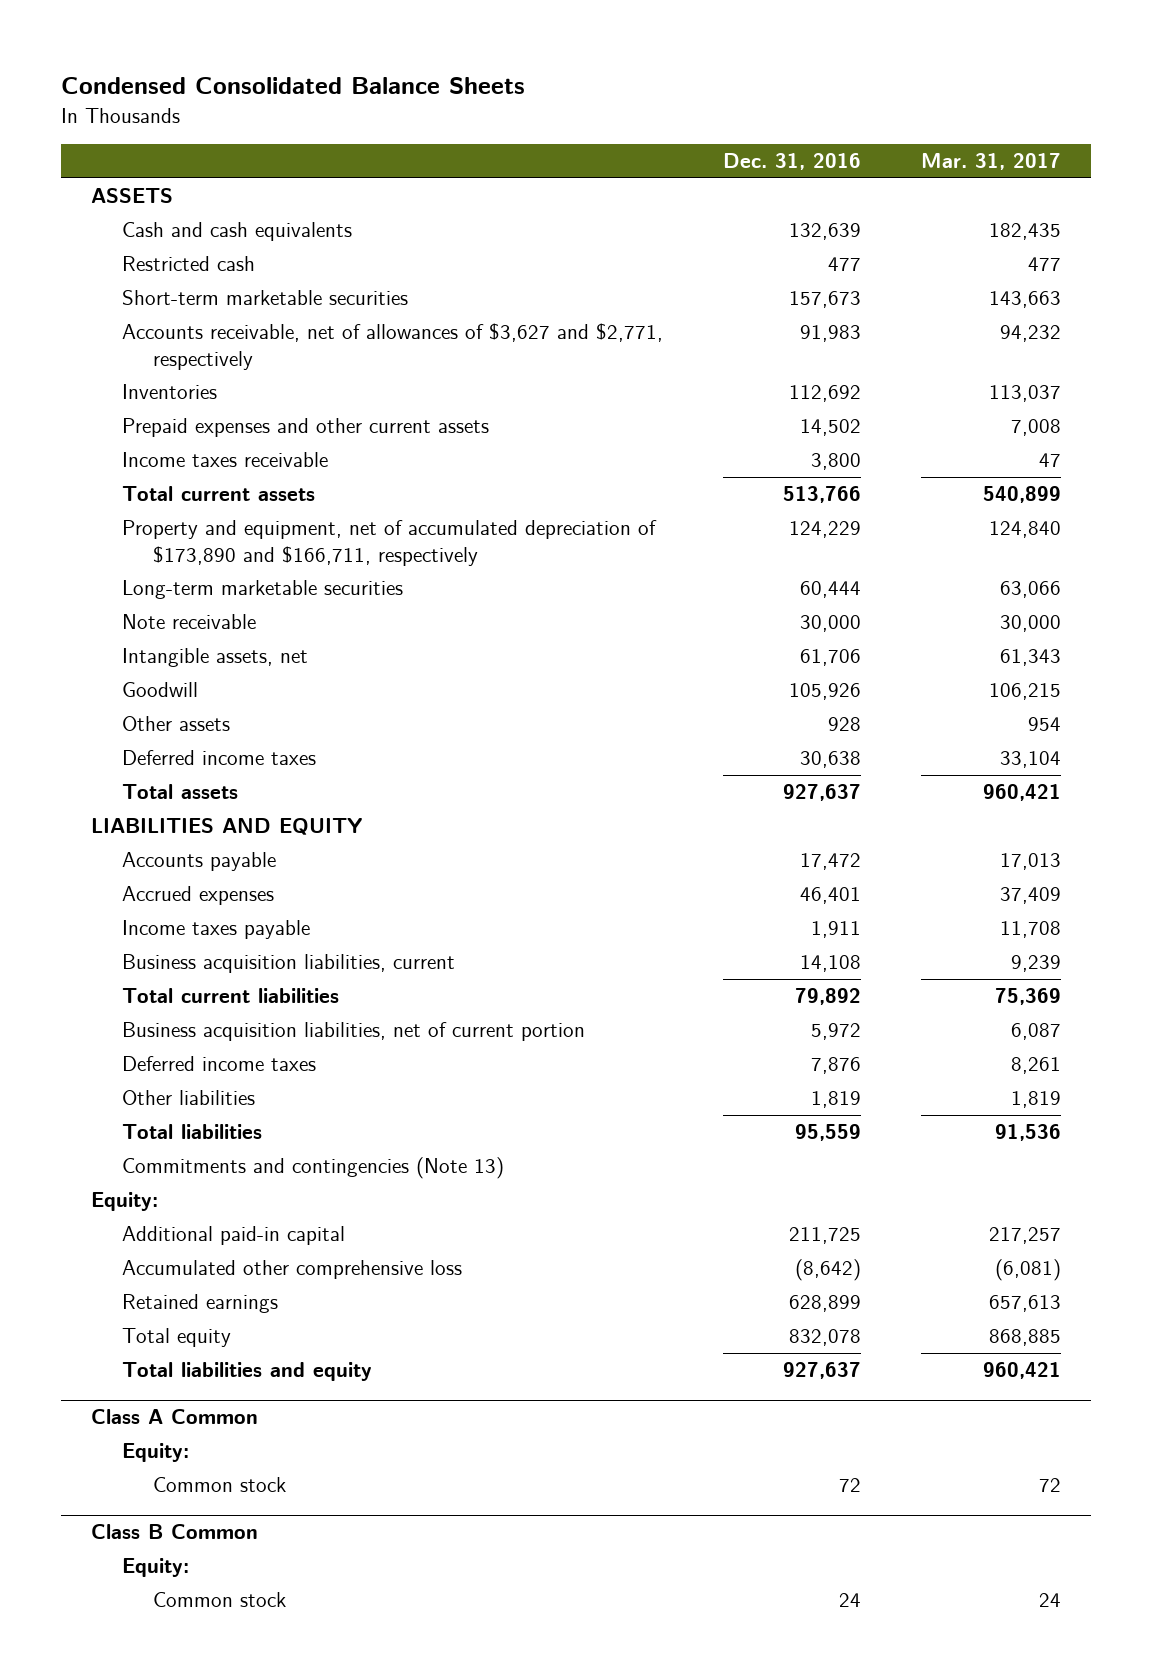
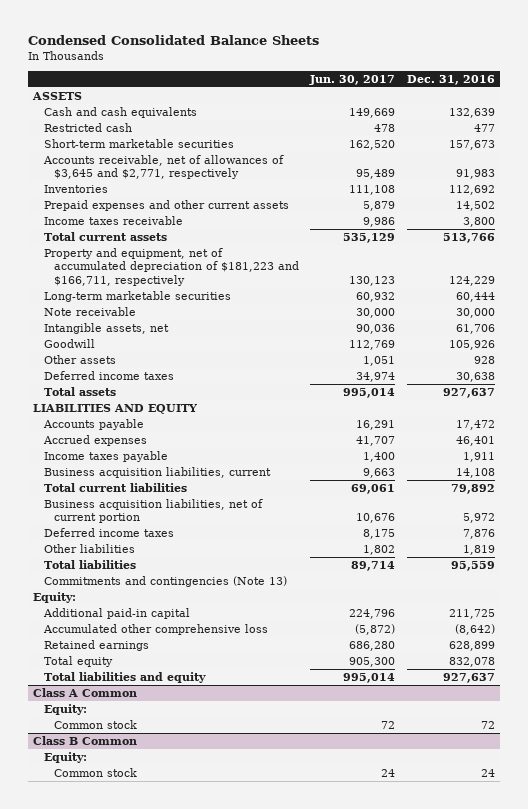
- | Dec. 31, 2016 | Mar. 31, 2017
+ | Jun. 30, 2017 | Dec. 31, 2016
- Accounts receivable, net of allowances of $3,627 and $2,771, respectively | 91,983 | 94,232
+ Accounts receivable, net of allowances of $3,645 and $2,771, respectively | 95,489 | 91,983
- Property and equipment, net of accumulated depreciation of $173,890 and $166,711, respectively | 124,229 | 124,840
+ Property and equipment, net of accumulated depreciation of $181,223 and $166,711, respectively | 130,123 | 124,229

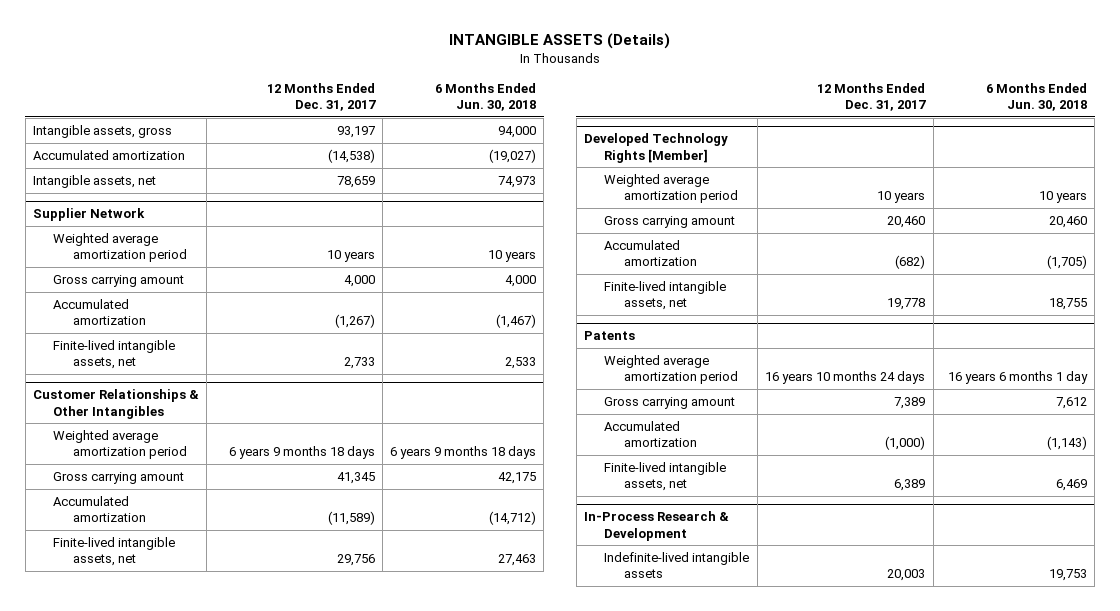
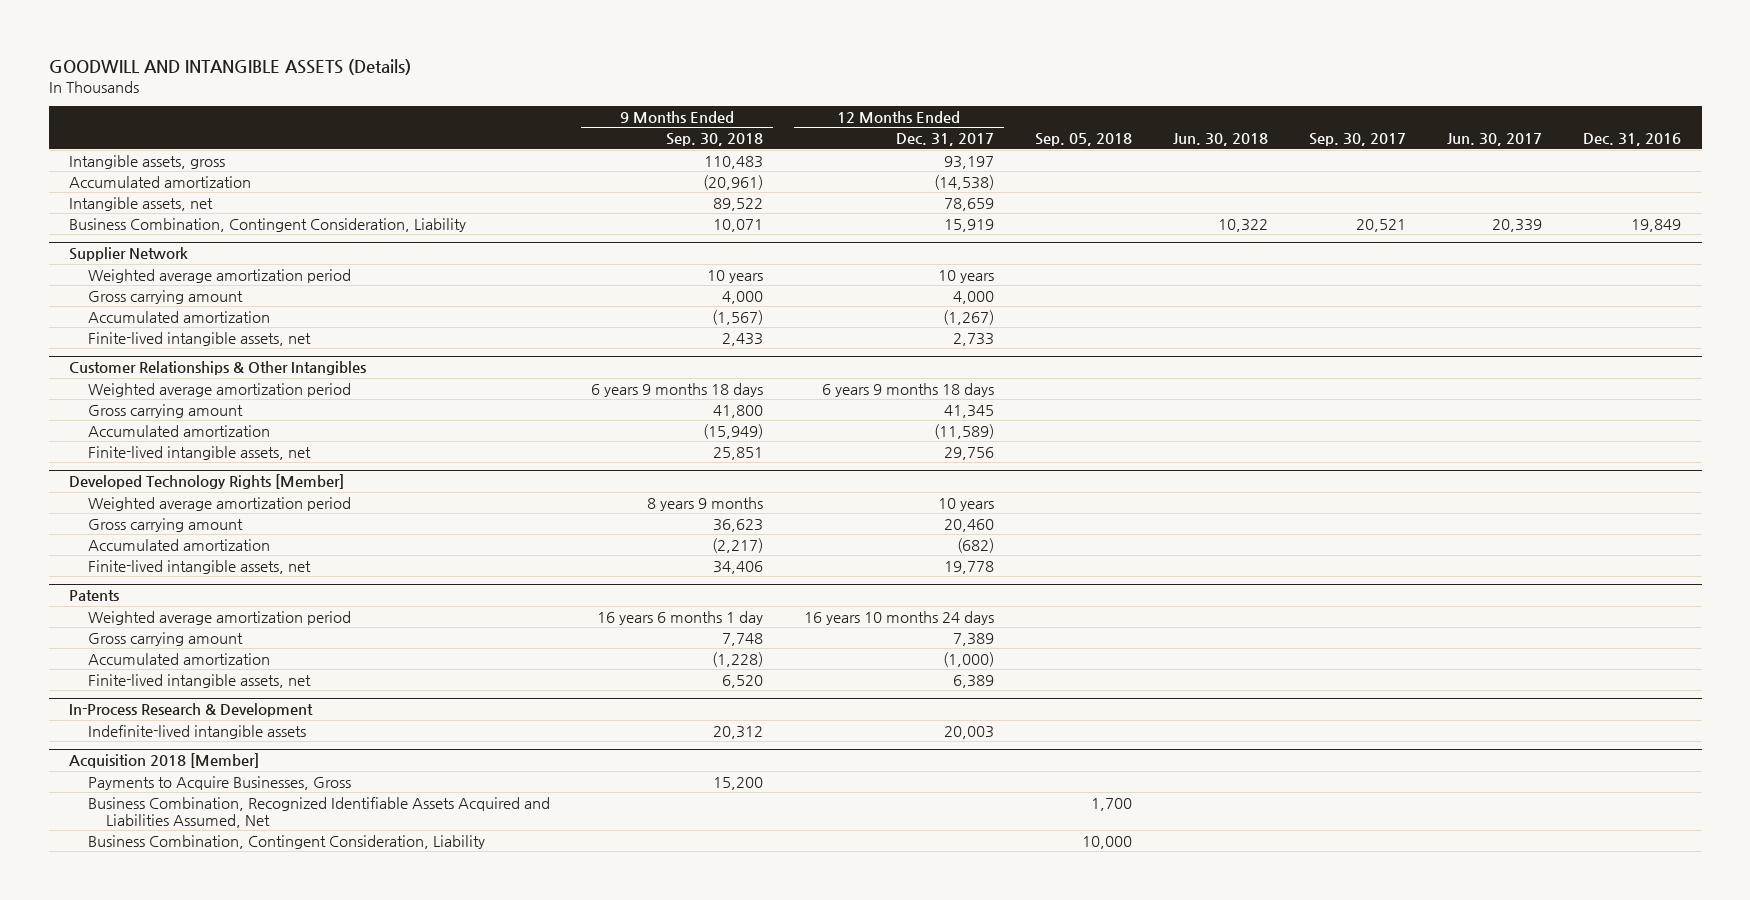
- INTANGIBLE ASSETS (Details)
+ GOODWILL AND INTANGIBLE ASSETS (Details)
- | 12 Months Ended Dec. 31, 2017 | 6 Months Ended Jun. 30, 2018
+ | 9 Months Ended Sep. 30, 2018 | 12 Months Ended Dec. 31, 2017 | Sep. 05, 2018 | Jun. 30, 2018 | Sep. 30, 2017 | Jun. 30, 2017 | Dec. 31, 2016
+ Business Combination, Contingent Consideration, Liability | 10,071 | 15,919 | | 10,322 | 20,521 | 20,339 | 19,849
+ Acquisition 2018 [Member]
+ Payments to Acquire Businesses, Gross | 15,200 | | | | | |
+ Business Combination, Recognized Identifiable Assets Acquired and Liabilities Assumed, Net | | | 1,700 | | | |
+ Business Combination, Contingent Consideration, Liability | | | 10,000 | | | |

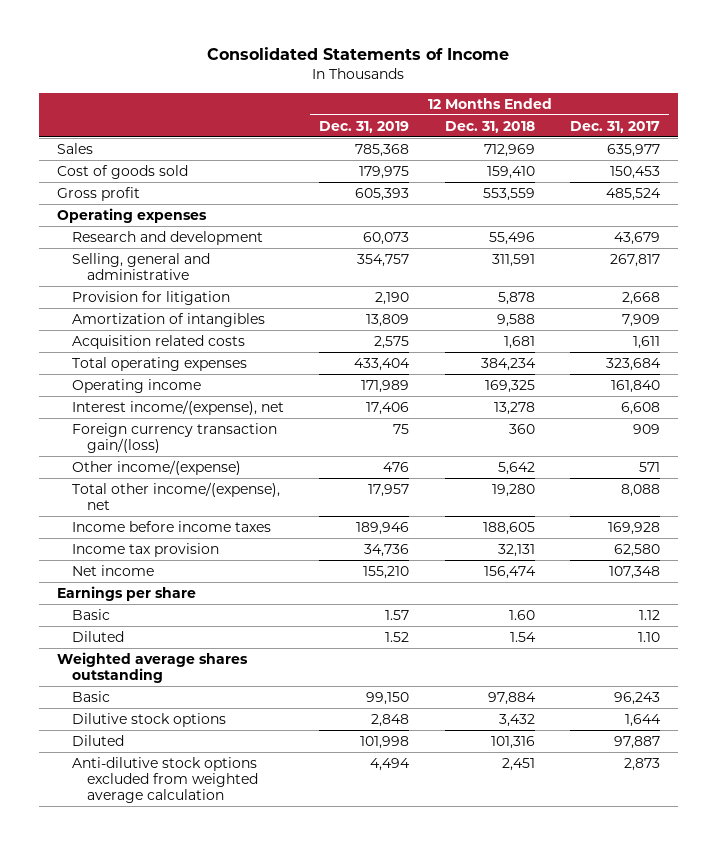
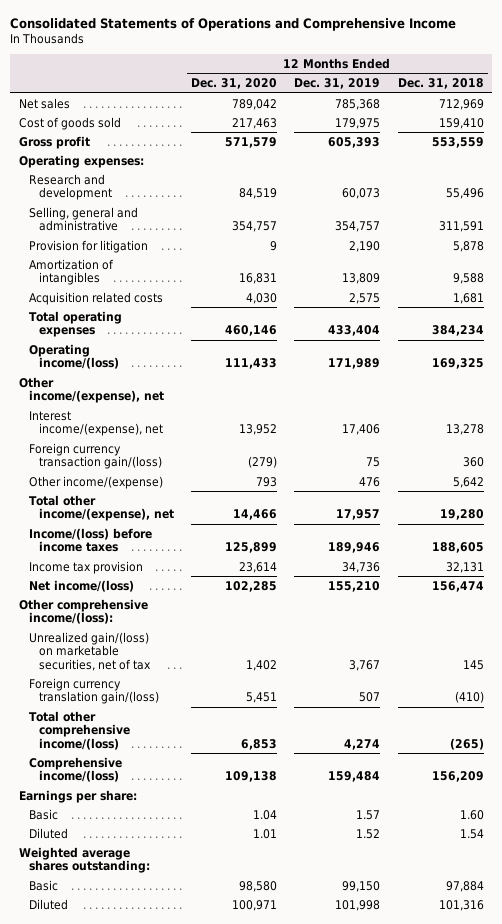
- Consolidated Statements of Income
+ Consolidated Statements of Operations and Comprehensive Income
- | 12 Months Ended Dec. 31, 2019 | 12 Months Ended Dec. 31, 2018 | 12 Months Ended Dec. 31, 2017
+ | 12 Months Ended Dec. 31, 2020 | 12 Months Ended Dec. 31, 2019 | 12 Months Ended Dec. 31, 2018
- Sales | 785,368 | 712,969 | 635,977
+ Net sales | 789,042 | 785,368 | 712,969
- Operating expenses
+ Operating expenses:
- Operating income | 171,989 | 169,325 | 161,840
+ Operating income/(loss) | 111,433 | 171,989 | 169,325
+ Other income/(expense), net
- Income before income taxes | 189,946 | 188,605 | 169,928
+ Income/(loss) before income taxes | 125,899 | 189,946 | 188,605
- Net income | 155,210 | 156,474 | 107,348
- Earnings per share
+ Net income/(loss) | 102,285 | 155,210 | 156,474
+ Other comprehensive income/(loss):
+ Unrealized gain/(loss) on marketable securities, net of tax | 1,402 | 3,767 | 145
+ Foreign currency translation gain/(loss) | 5,451 | 507 | (410)
+ Total other comprehensive income/(loss) | 6,853 | 4,274 | (265)
+ Comprehensive income/(loss) | 109,138 | 159,484 | 156,209
+ Earnings per share:
- Weighted average shares outstanding
+ Weighted average shares outstanding:
- Dilutive stock options | 2,848 | 3,432 | 1,644
- Anti-dilutive stock options excluded from weighted average calculation | 4,494 | 2,451 | 2,873

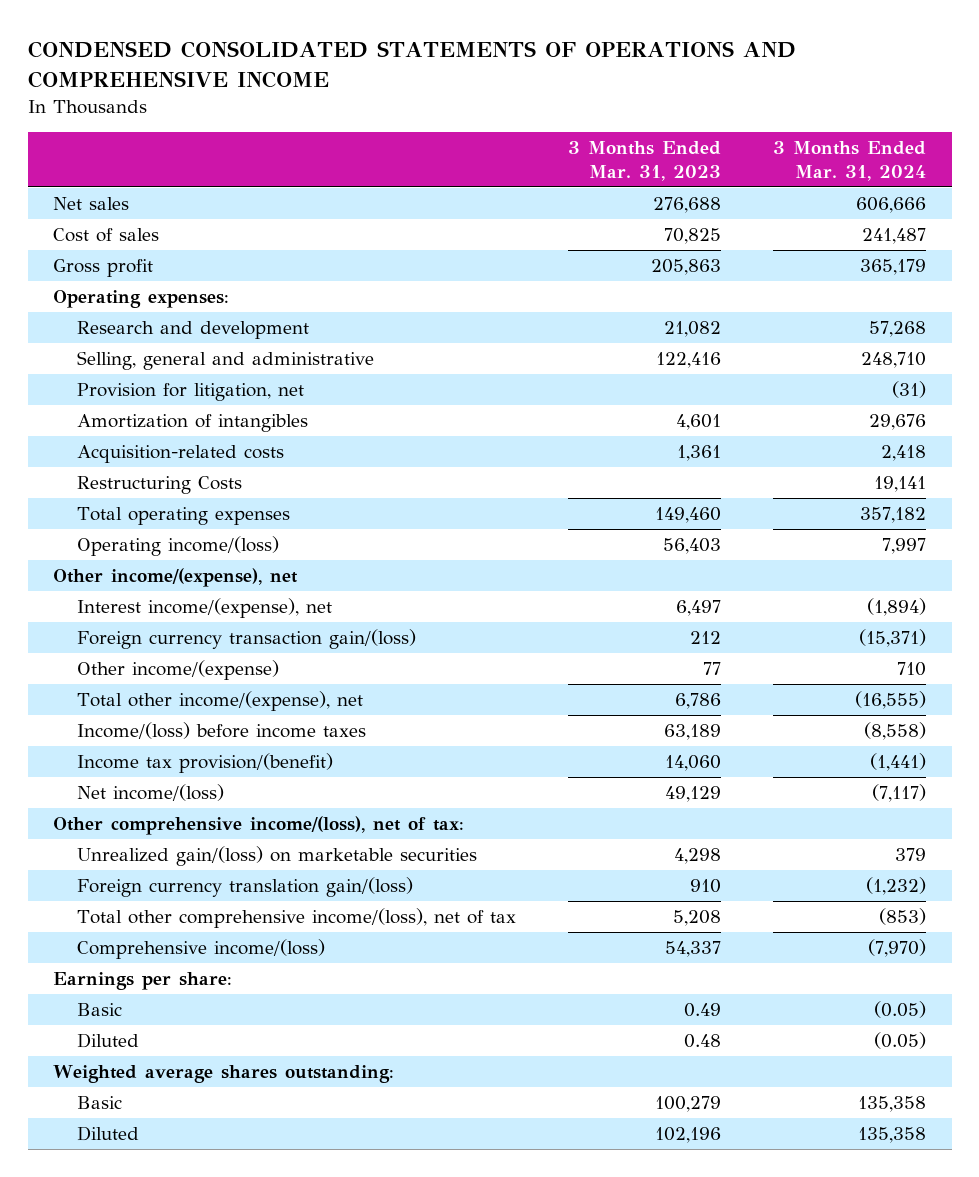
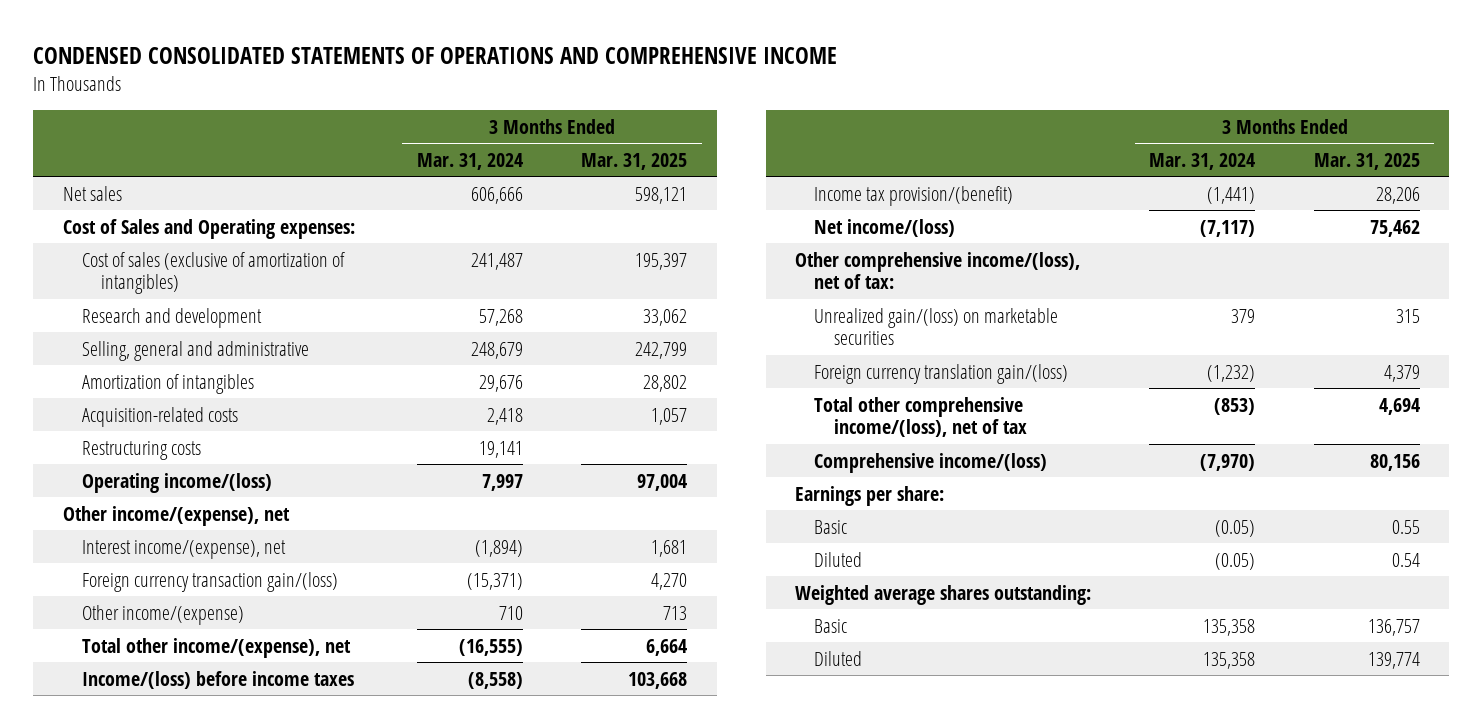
- | 3 Months Ended Mar. 31, 2023 | 3 Months Ended Mar. 31, 2024
+ | 3 Months Ended Mar. 31, 2024 | 3 Months Ended Mar. 31, 2025
- Cost of sales | 70,825 | 241,487
- Gross profit | 205,863 | 365,179
- Operating expenses:
+ Cost of Sales and Operating expenses:
+ Cost of sales (exclusive of amortization of intangibles) | 241,487 | 195,397
- Selling, general and administrative | 122,416 | 248,710
- Provision for litigation, net | | (31)
+ Selling, general and administrative | 248,679 | 242,799
- Restructuring Costs | | 19,141
- Total operating expenses | 149,460 | 357,182
+ Restructuring costs | 19,141 |

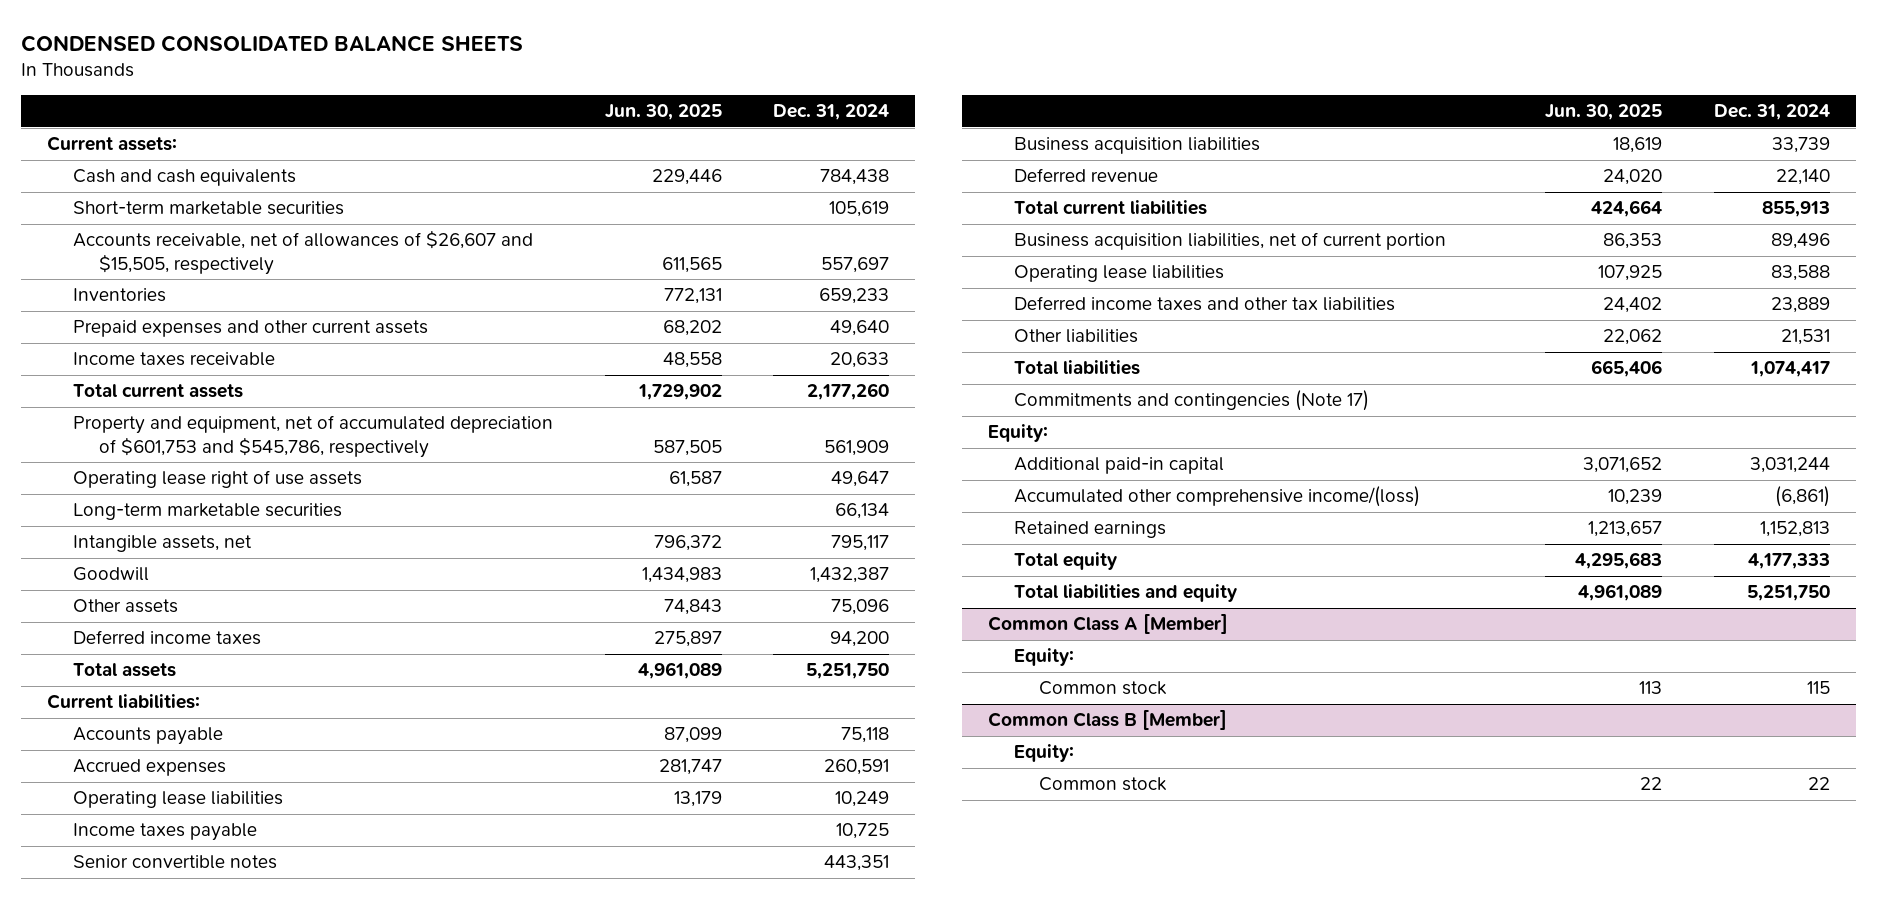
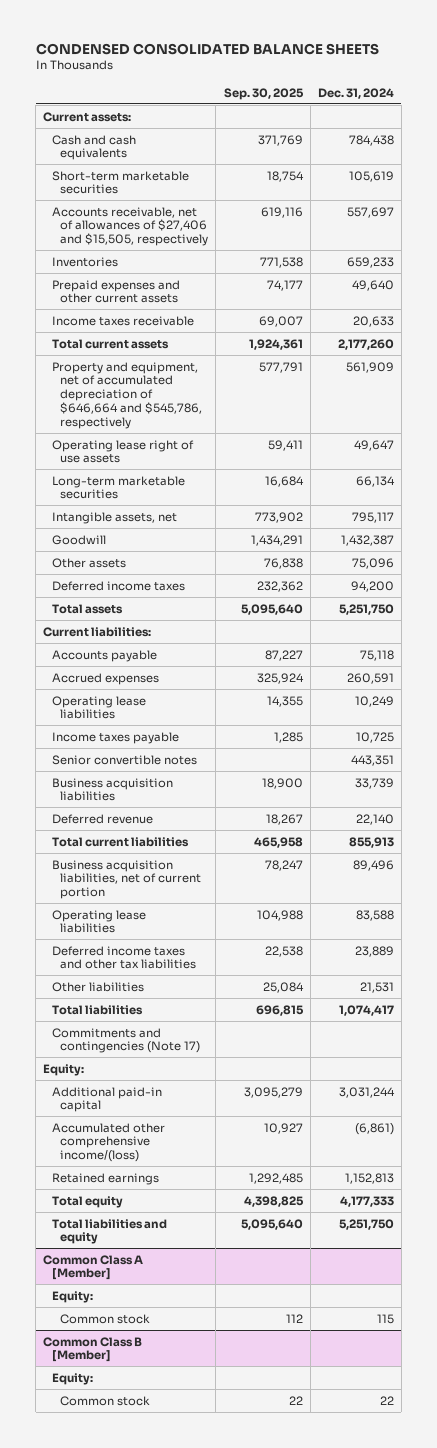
- | Jun. 30, 2025 | Dec. 31, 2024
+ | Sep. 30, 2025 | Dec. 31, 2024
- Accounts receivable, net of allowances of $26,607 and $15,505, respectively | 611,565 | 557,697
+ Accounts receivable, net of allowances of $27,406 and $15,505, respectively | 619,116 | 557,697
- Property and equipment, net of accumulated depreciation of $601,753 and $545,786, respectively | 587,505 | 561,909
+ Property and equipment, net of accumulated depreciation of $646,664 and $545,786, respectively | 577,791 | 561,909

